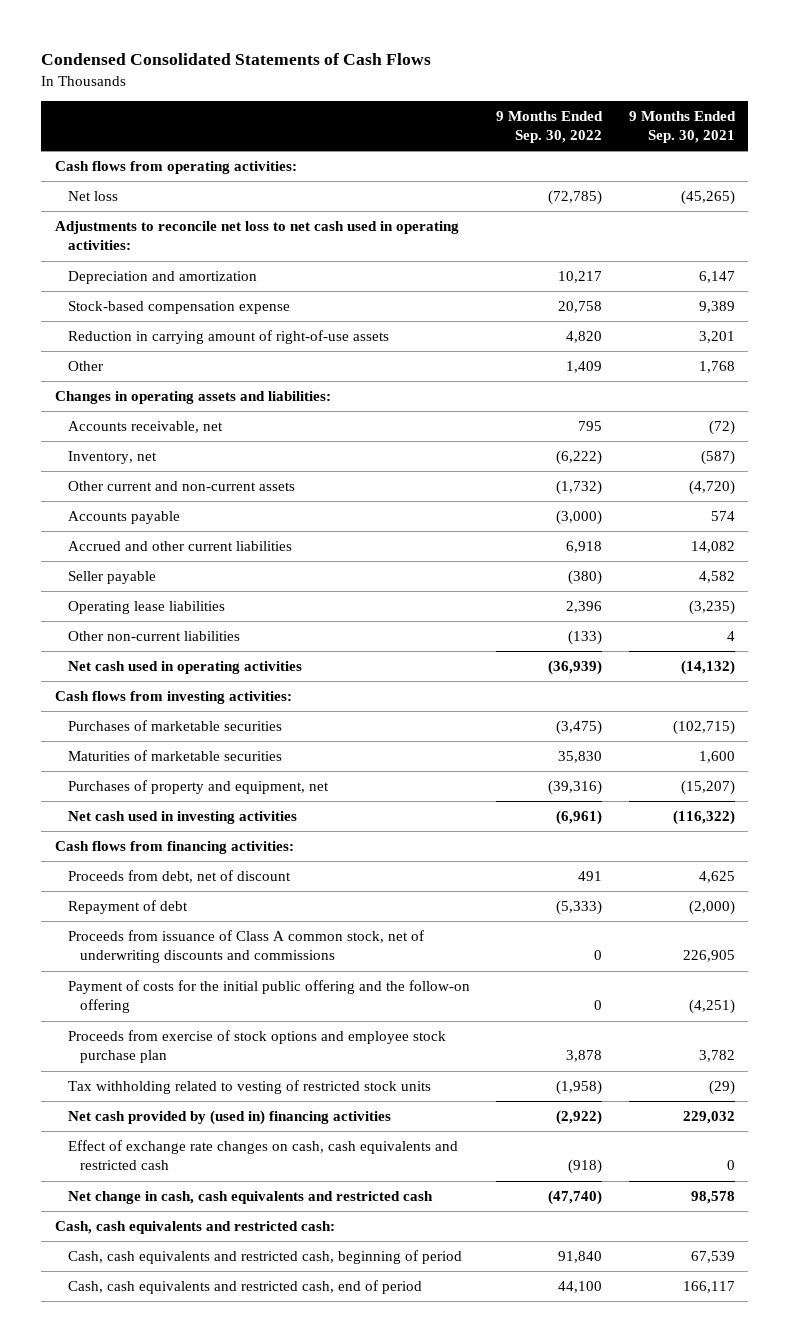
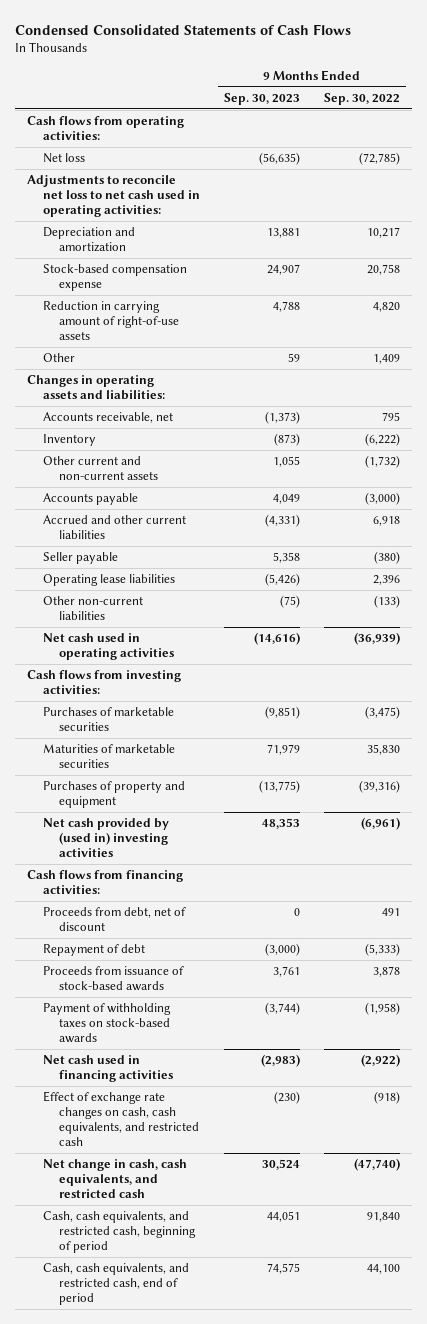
- | 9 Months Ended Sep. 30, 2022 | 9 Months Ended Sep. 30, 2021
+ | 9 Months Ended Sep. 30, 2023 | 9 Months Ended Sep. 30, 2022
- Inventory, net | (6,222) | (587)
+ Inventory | (873) | (6,222)
- Purchases of property and equipment, net | (39,316) | (15,207)
- Net cash used in investing activities | (6,961) | (116,322)
+ Purchases of property and equipment | (13,775) | (39,316)
+ Net cash provided by (used in) investing activities | 48,353 | (6,961)
- Proceeds from issuance of Class A common stock, net of underwriting discounts and commissions | 0 | 226,905
- Payment of costs for the initial public offering and the follow-on offering | 0 | (4,251)
- Proceeds from exercise of stock options and employee stock purchase plan | 3,878 | 3,782
- Tax withholding related to vesting of restricted stock units | (1,958) | (29)
- Net cash provided by (used in) financing activities | (2,922) | 229,032
- Effect of exchange rate changes on cash, cash equivalents and restricted cash | (918) | 0
- Net change in cash, cash equivalents and restricted cash | (47,740) | 98,578
- Cash, cash equivalents and restricted cash:
- Cash, cash equivalents and restricted cash, beginning of period | 91,840 | 67,539
- Cash, cash equivalents and restricted cash, end of period | 44,100 | 166,117
+ Proceeds from issuance of stock-based awards | 3,761 | 3,878
+ Payment of withholding taxes on stock-based awards | (3,744) | (1,958)
+ Net cash used in financing activities | (2,983) | (2,922)
+ Effect of exchange rate changes on cash, cash equivalents, and restricted cash | (230) | (918)
+ Net change in cash, cash equivalents, and restricted cash | 30,524 | (47,740)
+ Cash, cash equivalents, and restricted cash, beginning of period | 44,051 | 91,840
+ Cash, cash equivalents, and restricted cash, end of period | 74,575 | 44,100

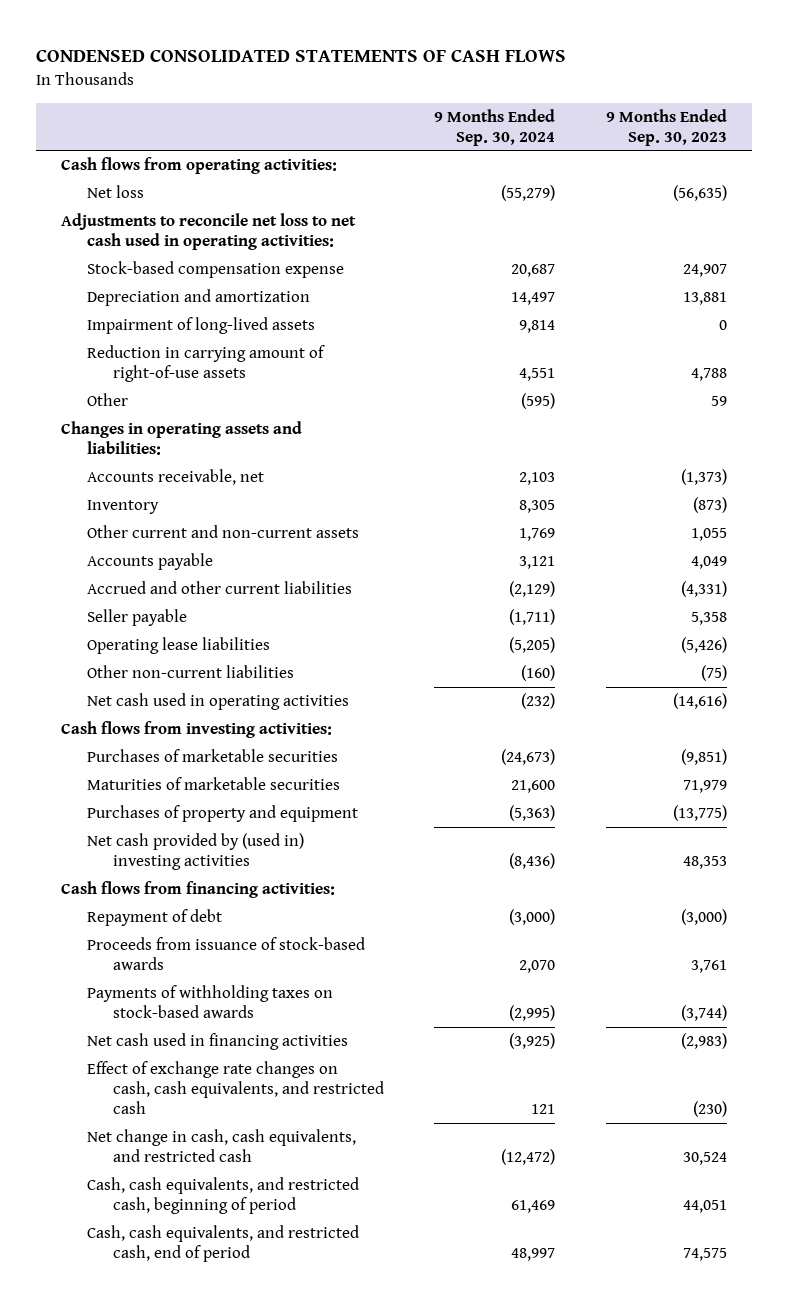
- Condensed Consolidated Statements of Cash Flows
+ CONDENSED CONSOLIDATED STATEMENTS OF CASH FLOWS
- | 9 Months Ended Sep. 30, 2023 | 9 Months Ended Sep. 30, 2022
+ | 9 Months Ended Sep. 30, 2024 | 9 Months Ended Sep. 30, 2023
moved down: Depreciation and amortization | 14,497 | 13,881
+ Impairment of long-lived assets | 9,814 | 0
- Proceeds from debt, net of discount | 0 | 491
- Payment of withholding taxes on stock-based awards | (3,744) | (1,958)
+ Payments of withholding taxes on stock-based awards | (2,995) | (3,744)

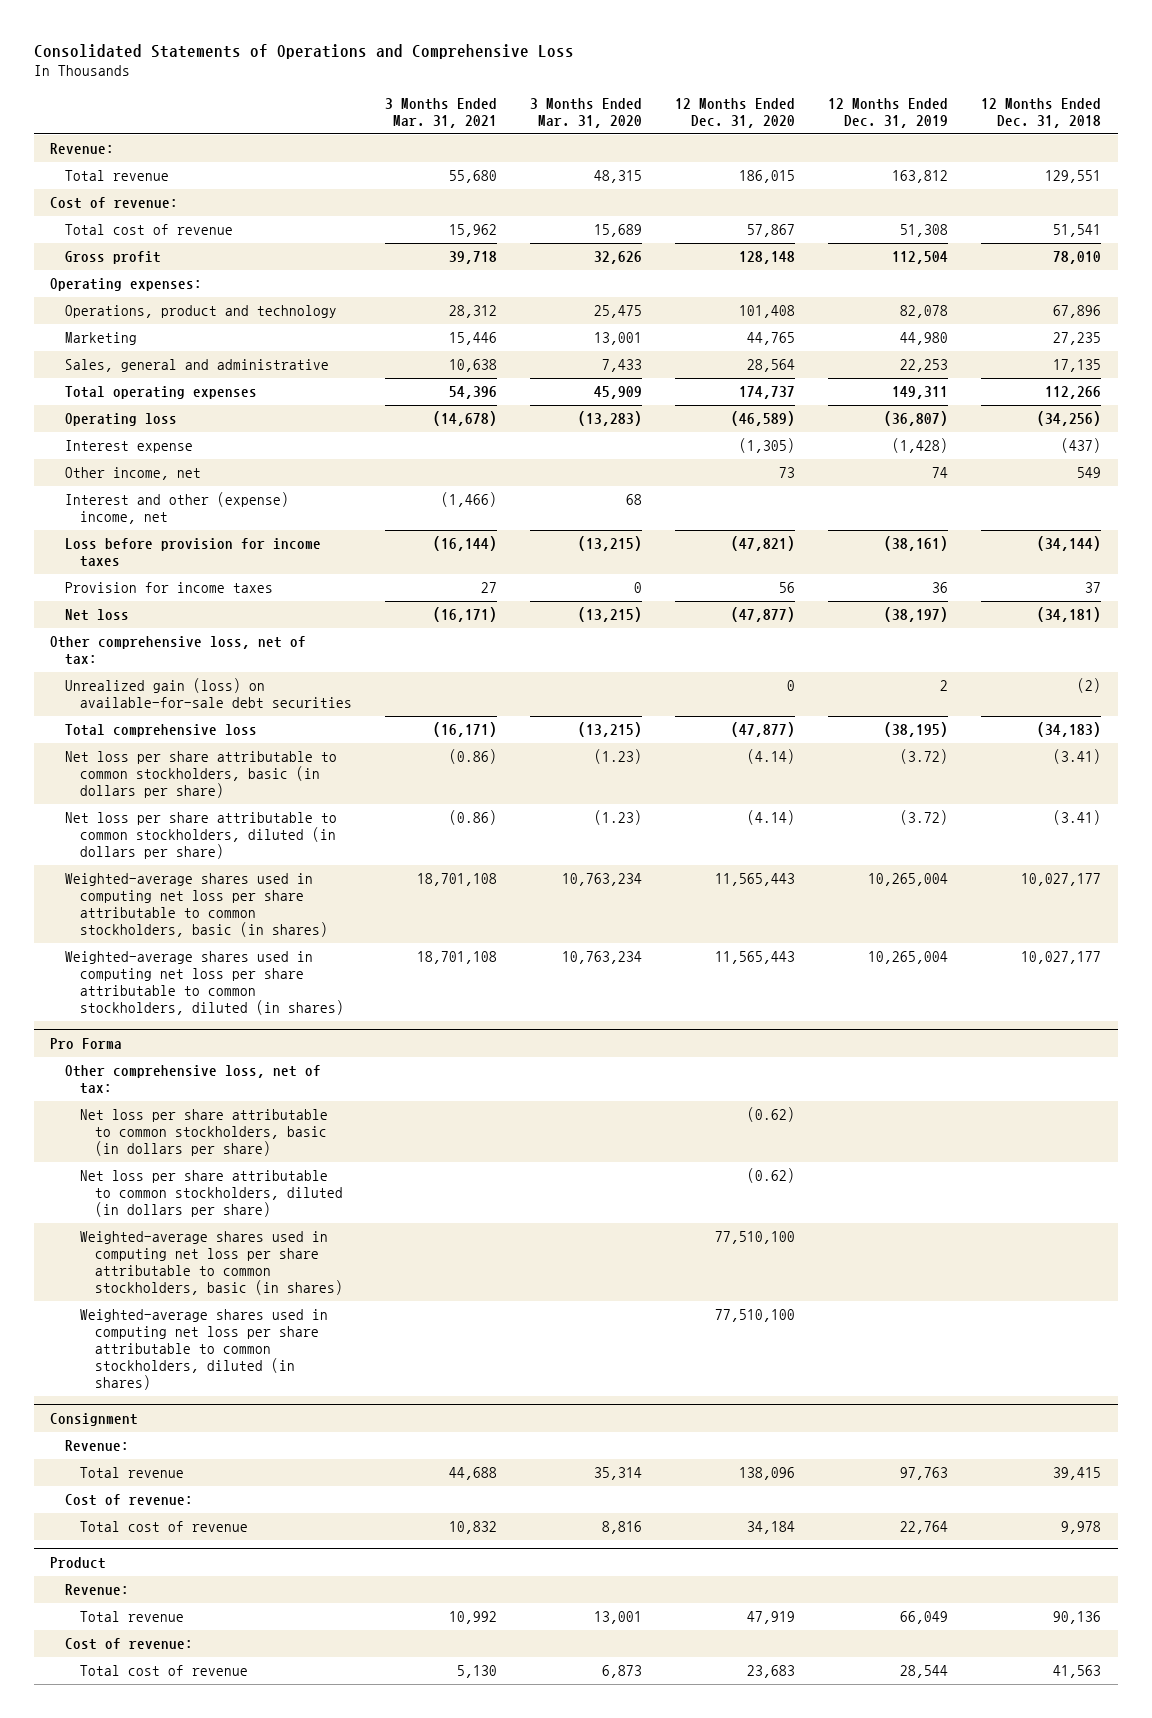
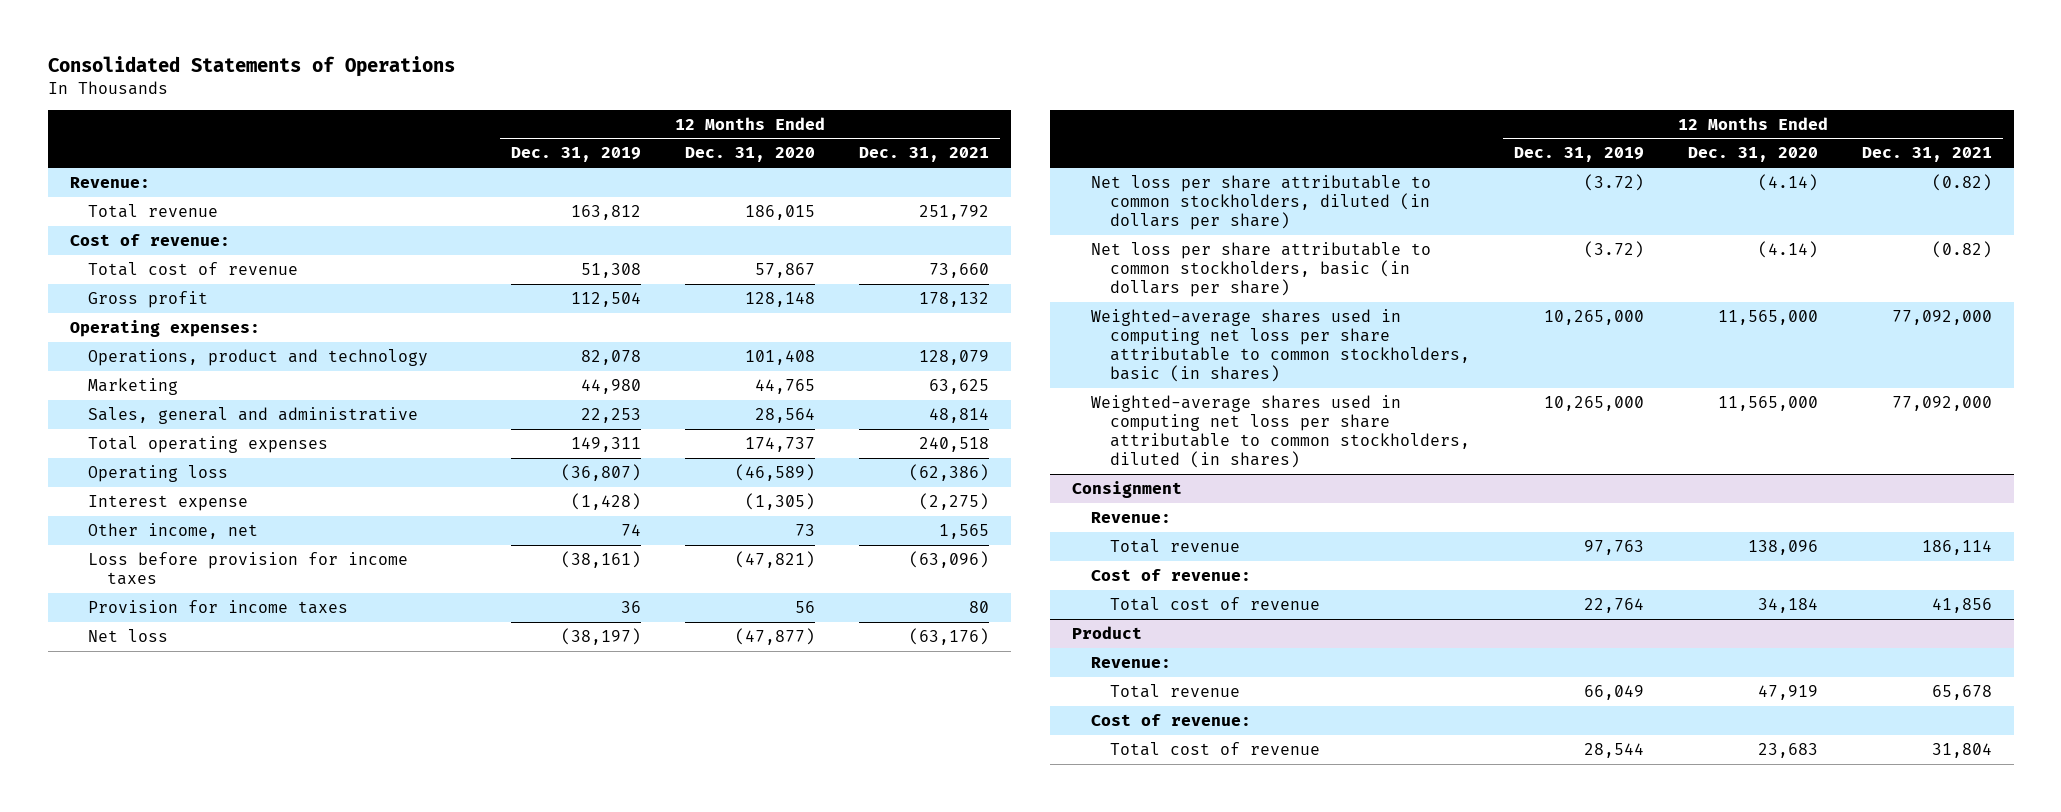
- Consolidated Statements of Operations and Comprehensive Loss
+ Consolidated Statements of Operations
- | 3 Months Ended Mar. 31, 2021 | 3 Months Ended Mar. 31, 2020 | 12 Months Ended Dec. 31, 2020 | 12 Months Ended Dec. 31, 2019 | 12 Months Ended Dec. 31, 2018
+ | 12 Months Ended Dec. 31, 2019 | 12 Months Ended Dec. 31, 2020 | 12 Months Ended Dec. 31, 2021
- Interest and other (expense) income, net | (1,466) | 68 | | |
- Other comprehensive loss, net of tax:
- Unrealized gain (loss) on available-for-sale debt securities | | | 0 | 2 | (2)
- Total comprehensive loss | (16,171) | (13,215) | (47,877) | (38,195) | (34,183)
- Weighted-average shares used in computing net loss per share attributable to common stockholders, basic (in shares) | 18,701,108 | 10,763,234 | 11,565,443 | 10,265,004 | 10,027,177
- Weighted-average shares used in computing net loss per share attributable to common stockholders, diluted (in shares) | 18,701,108 | 10,763,234 | 11,565,443 | 10,265,004 | 10,027,177
- Pro Forma
- Other comprehensive loss, net of tax:
- Net loss per share attributable to common stockholders, basic (in dollars per share) | | | (0.62) | |
- Net loss per share attributable to common stockholders, diluted (in dollars per share) | | | (0.62) | |
- Weighted-average shares used in computing net loss per share attributable to common stockholders, basic (in shares) | | | 77,510,100 | |
- Weighted-average shares used in computing net loss per share attributable to common stockholders, diluted (in shares) | | | 77,510,100 | |
moved down: Net loss per share attributable to common stockholders, basic (in dollars per share) | (3.72) | (4.14) | (0.82)
+ Weighted-average shares used in computing net loss per share attributable to common stockholders, basic (in shares) | 10,265,000 | 11,565,000 | 77,092,000
+ Weighted-average shares used in computing net loss per share attributable to common stockholders, diluted (in shares) | 10,265,000 | 11,565,000 | 77,092,000

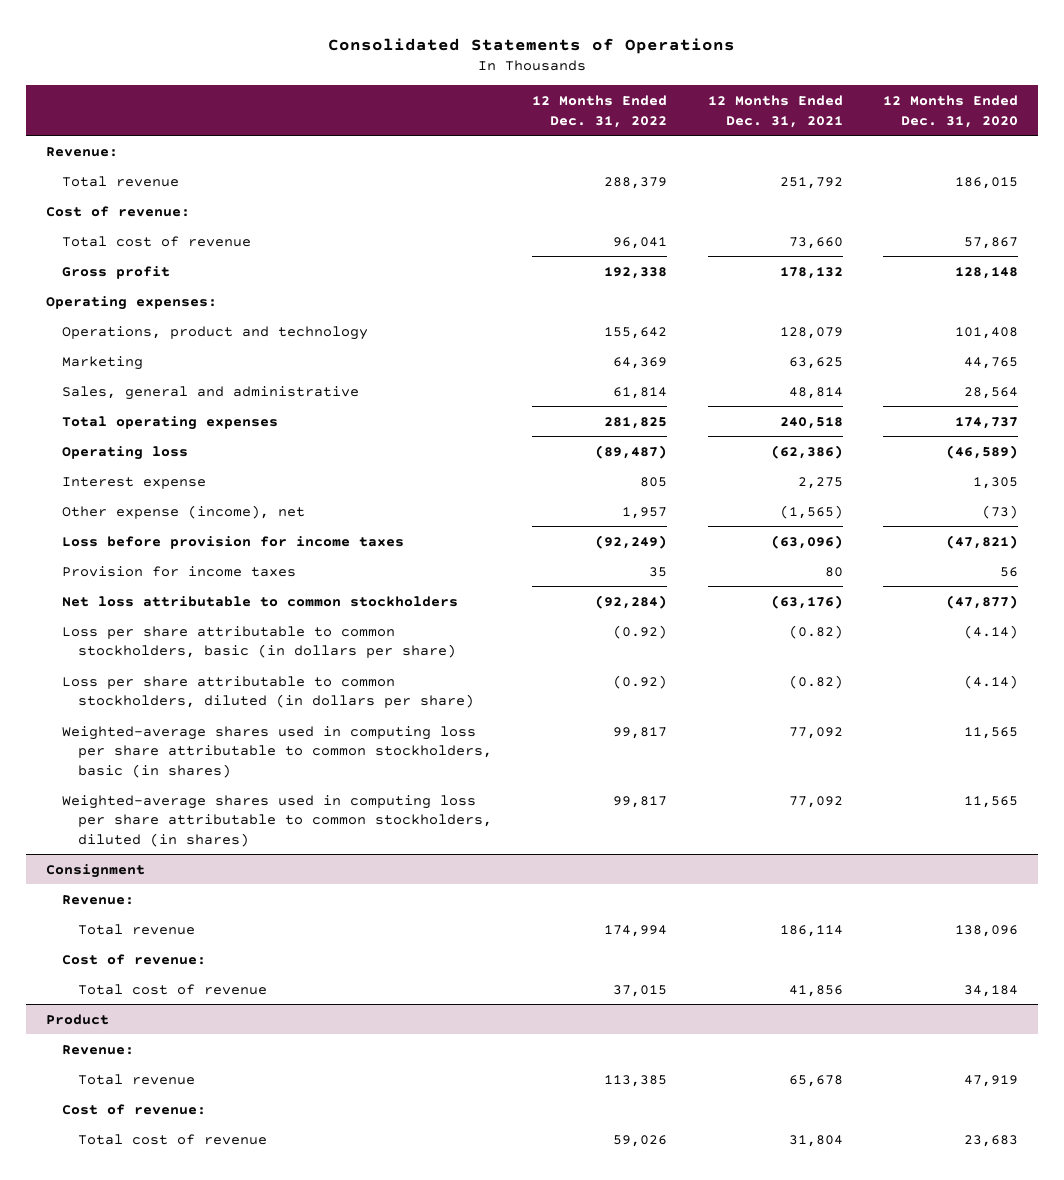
- | 12 Months Ended Dec. 31, 2019 | 12 Months Ended Dec. 31, 2020 | 12 Months Ended Dec. 31, 2021
+ | 12 Months Ended Dec. 31, 2022 | 12 Months Ended Dec. 31, 2021 | 12 Months Ended Dec. 31, 2020
- Interest expense | (1,428) | (1,305) | (2,275)
- Other income, net | 74 | 73 | 1,565
+ Interest expense | 805 | 2,275 | 1,305
+ Other expense (income), net | 1,957 | (1,565) | (73)
- Net loss | (38,197) | (47,877) | (63,176)
- Net loss per share attributable to common stockholders, diluted (in dollars per share) | (3.72) | (4.14) | (0.82)
- Net loss per share attributable to common stockholders, basic (in dollars per share) | (3.72) | (4.14) | (0.82)
- Weighted-average shares used in computing net loss per share attributable to common stockholders, basic (in shares) | 10,265,000 | 11,565,000 | 77,092,000
- Weighted-average shares used in computing net loss per share attributable to common stockholders, diluted (in shares) | 10,265,000 | 11,565,000 | 77,092,000
+ Net loss attributable to common stockholders | (92,284) | (63,176) | (47,877)
+ Loss per share attributable to common stockholders, basic (in dollars per share) | (0.92) | (0.82) | (4.14)
+ Loss per share attributable to common stockholders, diluted (in dollars per share) | (0.92) | (0.82) | (4.14)
+ Weighted-average shares used in computing loss per share attributable to common stockholders, basic (in shares) | 99,817 | 77,092 | 11,565
+ Weighted-average shares used in computing loss per share attributable to common stockholders, diluted (in shares) | 99,817 | 77,092 | 11,565

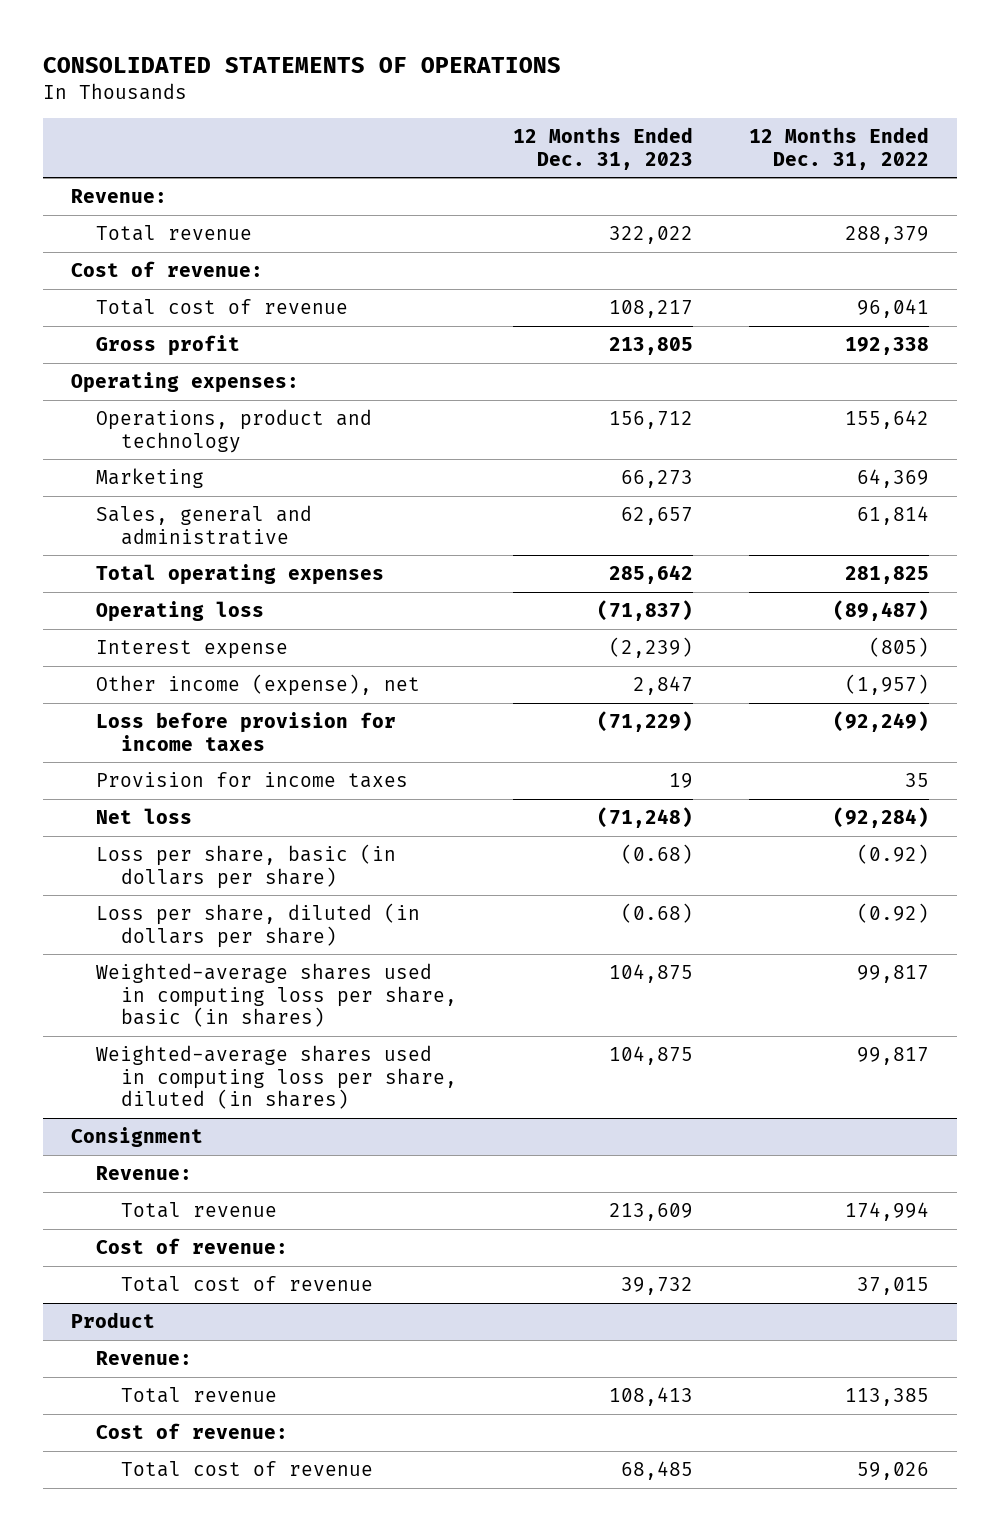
- Consolidated Statements of Operations
+ CONSOLIDATED STATEMENTS OF OPERATIONS
- | 12 Months Ended Dec. 31, 2022 | 12 Months Ended Dec. 31, 2021 | 12 Months Ended Dec. 31, 2020
+ | 12 Months Ended Dec. 31, 2023 | 12 Months Ended Dec. 31, 2022
- Interest expense | 805 | 2,275 | 1,305
- Other expense (income), net | 1,957 | (1,565) | (73)
+ Interest expense | (2,239) | (805)
+ Other income (expense), net | 2,847 | (1,957)
- Net loss attributable to common stockholders | (92,284) | (63,176) | (47,877)
- Loss per share attributable to common stockholders, basic (in dollars per share) | (0.92) | (0.82) | (4.14)
- Loss per share attributable to common stockholders, diluted (in dollars per share) | (0.92) | (0.82) | (4.14)
- Weighted-average shares used in computing loss per share attributable to common stockholders, basic (in shares) | 99,817 | 77,092 | 11,565
- Weighted-average shares used in computing loss per share attributable to common stockholders, diluted (in shares) | 99,817 | 77,092 | 11,565
+ Net loss | (71,248) | (92,284)
+ Loss per share, basic (in dollars per share) | (0.68) | (0.92)
+ Loss per share, diluted (in dollars per share) | (0.68) | (0.92)
+ Weighted-average shares used in computing loss per share, basic (in shares) | 104,875 | 99,817
+ Weighted-average shares used in computing loss per share, diluted (in shares) | 104,875 | 99,817

